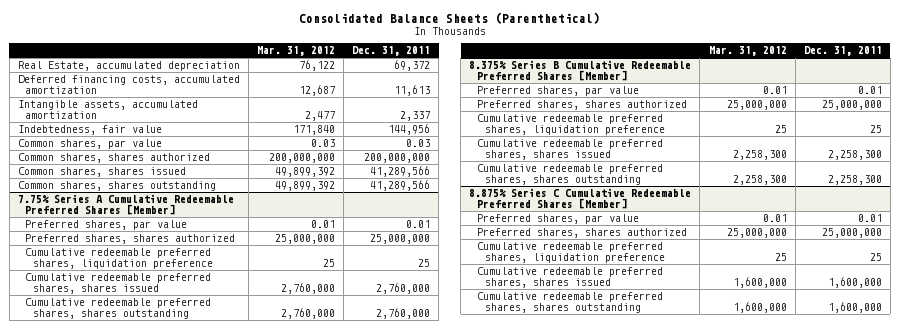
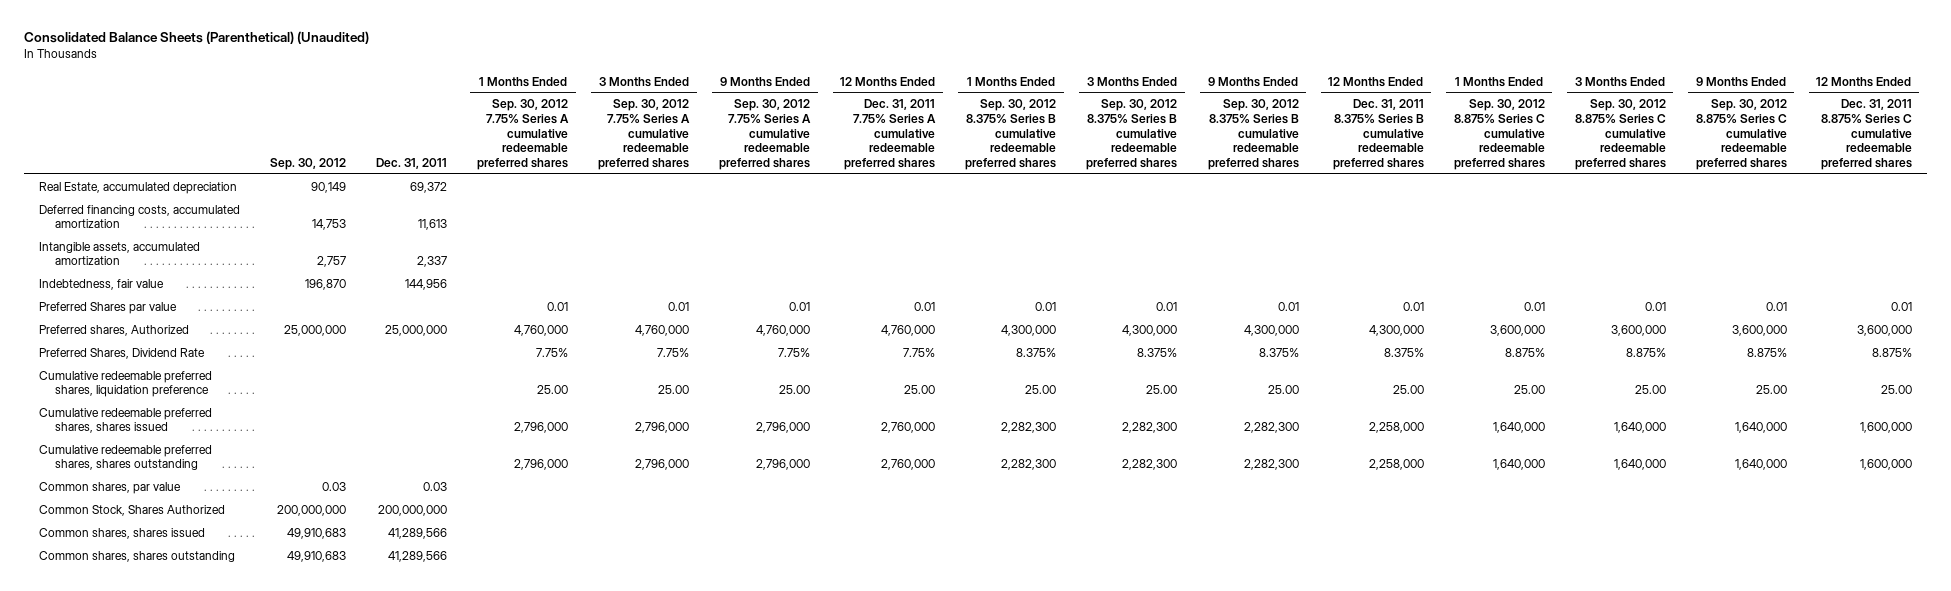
- Consolidated Balance Sheets (Parenthetical)
+ Consolidated Balance Sheets (Parenthetical) (Unaudited)
- | Mar. 31, 2012 | Dec. 31, 2011
+ | Sep. 30, 2012 | Dec. 31, 2011 | 1 Months Ended Sep. 30, 2012 7.75% Series A cumulative redeemable preferred shares | 3 Months Ended Sep. 30, 2012 7.75% Series A cumulative redeemable preferred shares | 9 Months Ended Sep. 30, 2012 7.75% Series A cumulative redeemable preferred shares | 12 Months Ended Dec. 31, 2011 7.75% Series A cumulative redeemable preferred shares | 1 Months Ended Sep. 30, 2012 8.375% Series B cumulative redeemable preferred shares | 3 Months Ended Sep. 30, 2012 8.375% Series B cumulative redeemable preferred shares | 9 Months Ended Sep. 30, 2012 8.375% Series B cumulative redeemable preferred shares | 12 Months Ended Dec. 31, 2011 8.375% Series B cumulative redeemable preferred shares | 1 Months Ended Sep. 30, 2012 8.875% Series C cumulative redeemable preferred shares | 3 Months Ended Sep. 30, 2012 8.875% Series C cumulative redeemable preferred shares | 9 Months Ended Sep. 30, 2012 8.875% Series C cumulative redeemable preferred shares | 12 Months Ended Dec. 31, 2011 8.875% Series C cumulative redeemable preferred shares
+ Preferred Shares par value | | | 0.01 | 0.01 | 0.01 | 0.01 | 0.01 | 0.01 | 0.01 | 0.01 | 0.01 | 0.01 | 0.01 | 0.01
+ Preferred shares, Authorized | 25,000,000 | 25,000,000 | 4,760,000 | 4,760,000 | 4,760,000 | 4,760,000 | 4,300,000 | 4,300,000 | 4,300,000 | 4,300,000 | 3,600,000 | 3,600,000 | 3,600,000 | 3,600,000
+ Preferred Shares, Dividend Rate | | | 7.75% | 7.75% | 7.75% | 7.75% | 8.375% | 8.375% | 8.375% | 8.375% | 8.875% | 8.875% | 8.875% | 8.875%
+ Cumulative redeemable preferred shares, liquidation preference | | | 25.00 | 25.00 | 25.00 | 25.00 | 25.00 | 25.00 | 25.00 | 25.00 | 25.00 | 25.00 | 25.00 | 25.00
+ Cumulative redeemable preferred shares, shares issued | | | 2,796,000 | 2,796,000 | 2,796,000 | 2,760,000 | 2,282,300 | 2,282,300 | 2,282,300 | 2,258,000 | 1,640,000 | 1,640,000 | 1,640,000 | 1,600,000
+ Cumulative redeemable preferred shares, shares outstanding | | | 2,796,000 | 2,796,000 | 2,796,000 | 2,760,000 | 2,282,300 | 2,282,300 | 2,282,300 | 2,258,000 | 1,640,000 | 1,640,000 | 1,640,000 | 1,600,000
- Common shares, shares authorized | 200,000,000 | 200,000,000
+ Common Stock, Shares Authorized | 200,000,000 | 200,000,000 | | | | | | | | | | | |
- 7.75% Series A Cumulative Redeemable Preferred Shares [Member]
- Preferred shares, par value | 0.01 | 0.01
- Preferred shares, shares authorized | 25,000,000 | 25,000,000
- Cumulative redeemable preferred shares, liquidation preference | 25 | 25
- Cumulative redeemable preferred shares, shares issued | 2,760,000 | 2,760,000
- Cumulative redeemable preferred shares, shares outstanding | 2,760,000 | 2,760,000
- 8.375% Series B Cumulative Redeemable Preferred Shares [Member]
- Preferred shares, par value | 0.01 | 0.01
- Preferred shares, shares authorized | 25,000,000 | 25,000,000
- Cumulative redeemable preferred shares, liquidation preference | 25 | 25
- Cumulative redeemable preferred shares, shares issued | 2,258,300 | 2,258,300
- Cumulative redeemable preferred shares, shares outstanding | 2,258,300 | 2,258,300
- 8.875% Series C Cumulative Redeemable Preferred Shares [Member]
- Preferred shares, par value | 0.01 | 0.01
- Preferred shares, shares authorized | 25,000,000 | 25,000,000
- Cumulative redeemable preferred shares, liquidation preference | 25 | 25
- Cumulative redeemable preferred shares, shares issued | 1,600,000 | 1,600,000
- Cumulative redeemable preferred shares, shares outstanding | 1,600,000 | 1,600,000

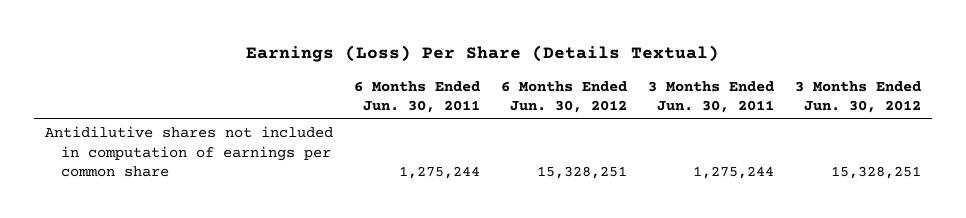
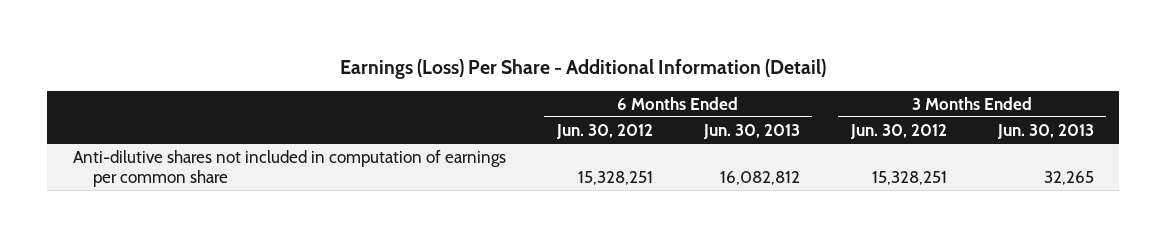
- Earnings (Loss) Per Share (Details Textual)
+ Earnings (Loss) Per Share - Additional Information (Detail)
- | 6 Months Ended Jun. 30, 2011 | 6 Months Ended Jun. 30, 2012 | 3 Months Ended Jun. 30, 2011 | 3 Months Ended Jun. 30, 2012
+ | 6 Months Ended Jun. 30, 2012 | 6 Months Ended Jun. 30, 2013 | 3 Months Ended Jun. 30, 2012 | 3 Months Ended Jun. 30, 2013
- Antidilutive shares not included in computation of earnings per common share | 1,275,244 | 15,328,251 | 1,275,244 | 15,328,251
+ Anti-dilutive shares not included in computation of earnings per common share | 15,328,251 | 16,082,812 | 15,328,251 | 32,265

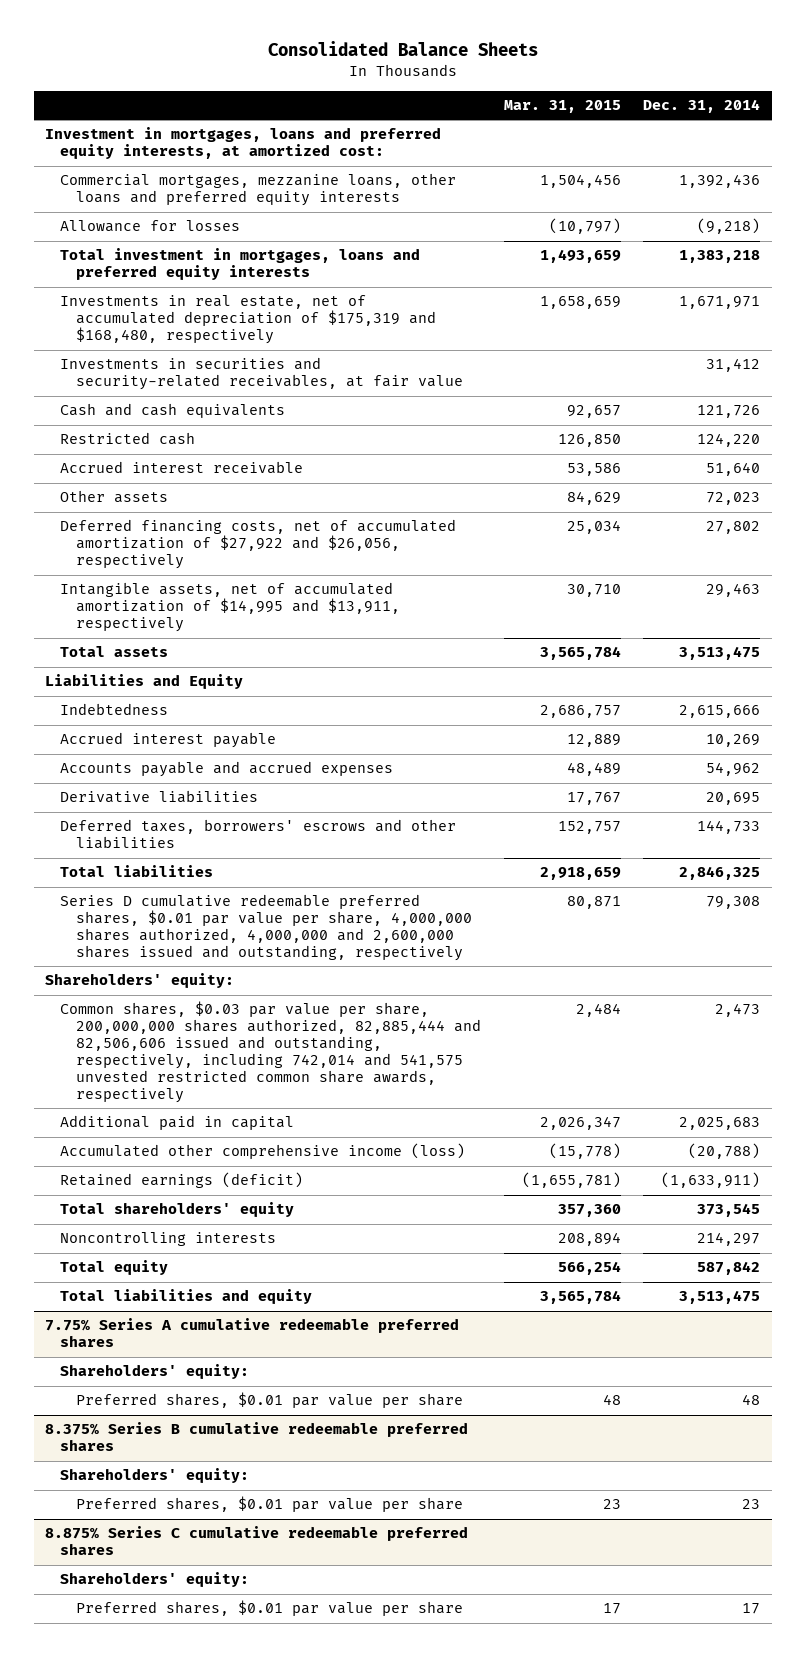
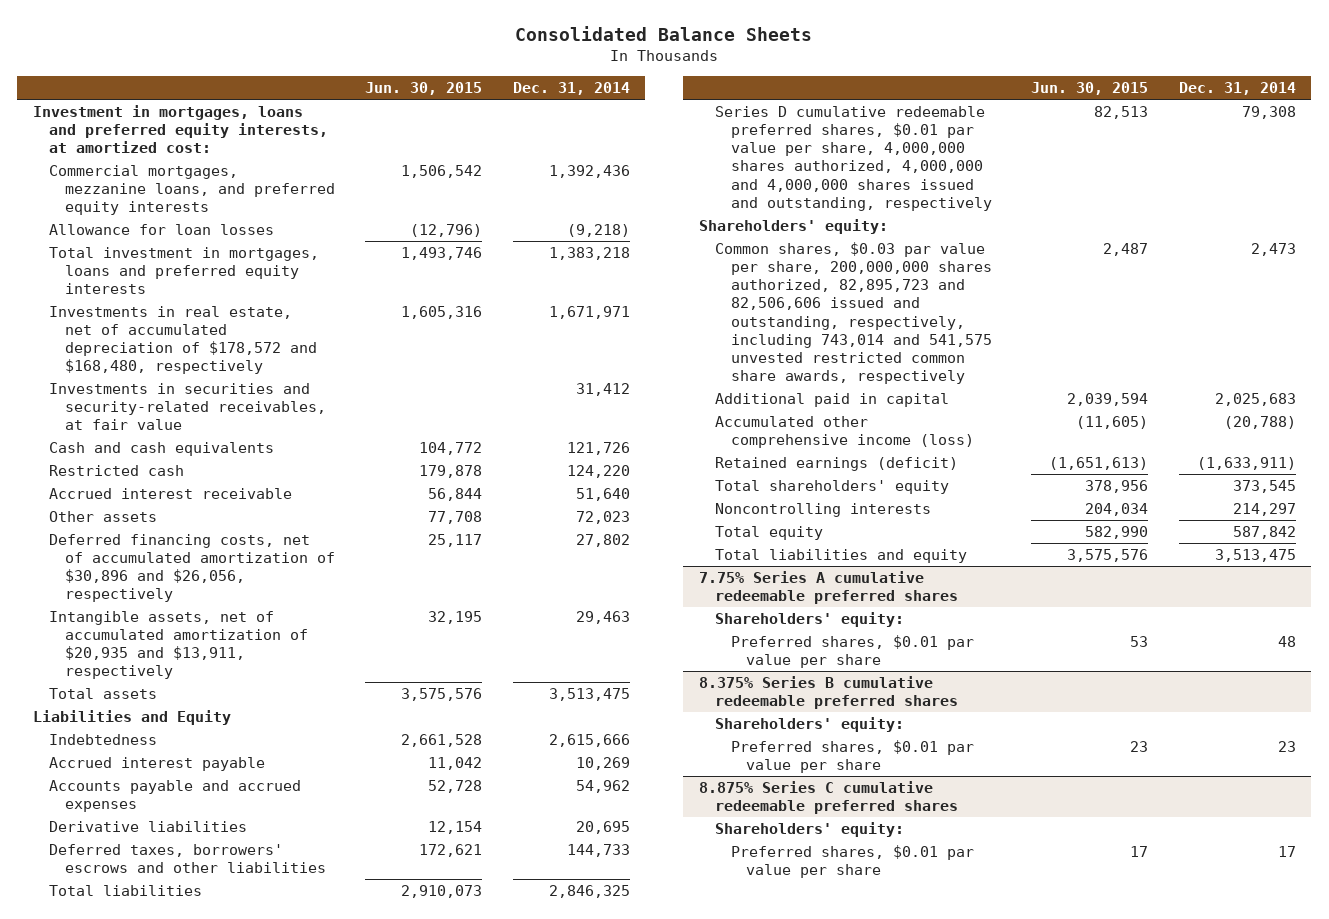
- | Mar. 31, 2015 | Dec. 31, 2014
+ | Jun. 30, 2015 | Dec. 31, 2014
- Commercial mortgages, mezzanine loans, other loans and preferred equity interests | 1,504,456 | 1,392,436
- Allowance for losses | (10,797) | (9,218)
+ Commercial mortgages, mezzanine loans, and preferred equity interests | 1,506,542 | 1,392,436
+ Allowance for loan losses | (12,796) | (9,218)
- Investments in real estate, net of accumulated depreciation of $175,319 and $168,480, respectively | 1,658,659 | 1,671,971
+ Investments in real estate, net of accumulated depreciation of $178,572 and $168,480, respectively | 1,605,316 | 1,671,971
- Deferred financing costs, net of accumulated amortization of $27,922 and $26,056, respectively | 25,034 | 27,802
- Intangible assets, net of accumulated amortization of $14,995 and $13,911, respectively | 30,710 | 29,463
+ Deferred financing costs, net of accumulated amortization of $30,896 and $26,056, respectively | 25,117 | 27,802
+ Intangible assets, net of accumulated amortization of $20,935 and $13,911, respectively | 32,195 | 29,463
- Series D cumulative redeemable preferred shares, $0.01 par value per share, 4,000,000 shares authorized, 4,000,000 and 2,600,000 shares issued and outstanding, respectively | 80,871 | 79,308
+ Series D cumulative redeemable preferred shares, $0.01 par value per share, 4,000,000 shares authorized, 4,000,000 and 4,000,000 shares issued and outstanding, respectively | 82,513 | 79,308
- Common shares, $0.03 par value per share, 200,000,000 shares authorized, 82,885,444 and 82,506,606 issued and outstanding, respectively, including 742,014 and 541,575 unvested restricted common share awards, respectively | 2,484 | 2,473
+ Common shares, $0.03 par value per share, 200,000,000 shares authorized, 82,895,723 and 82,506,606 issued and outstanding, respectively, including 743,014 and 541,575 unvested restricted common share awards, respectively | 2,487 | 2,473

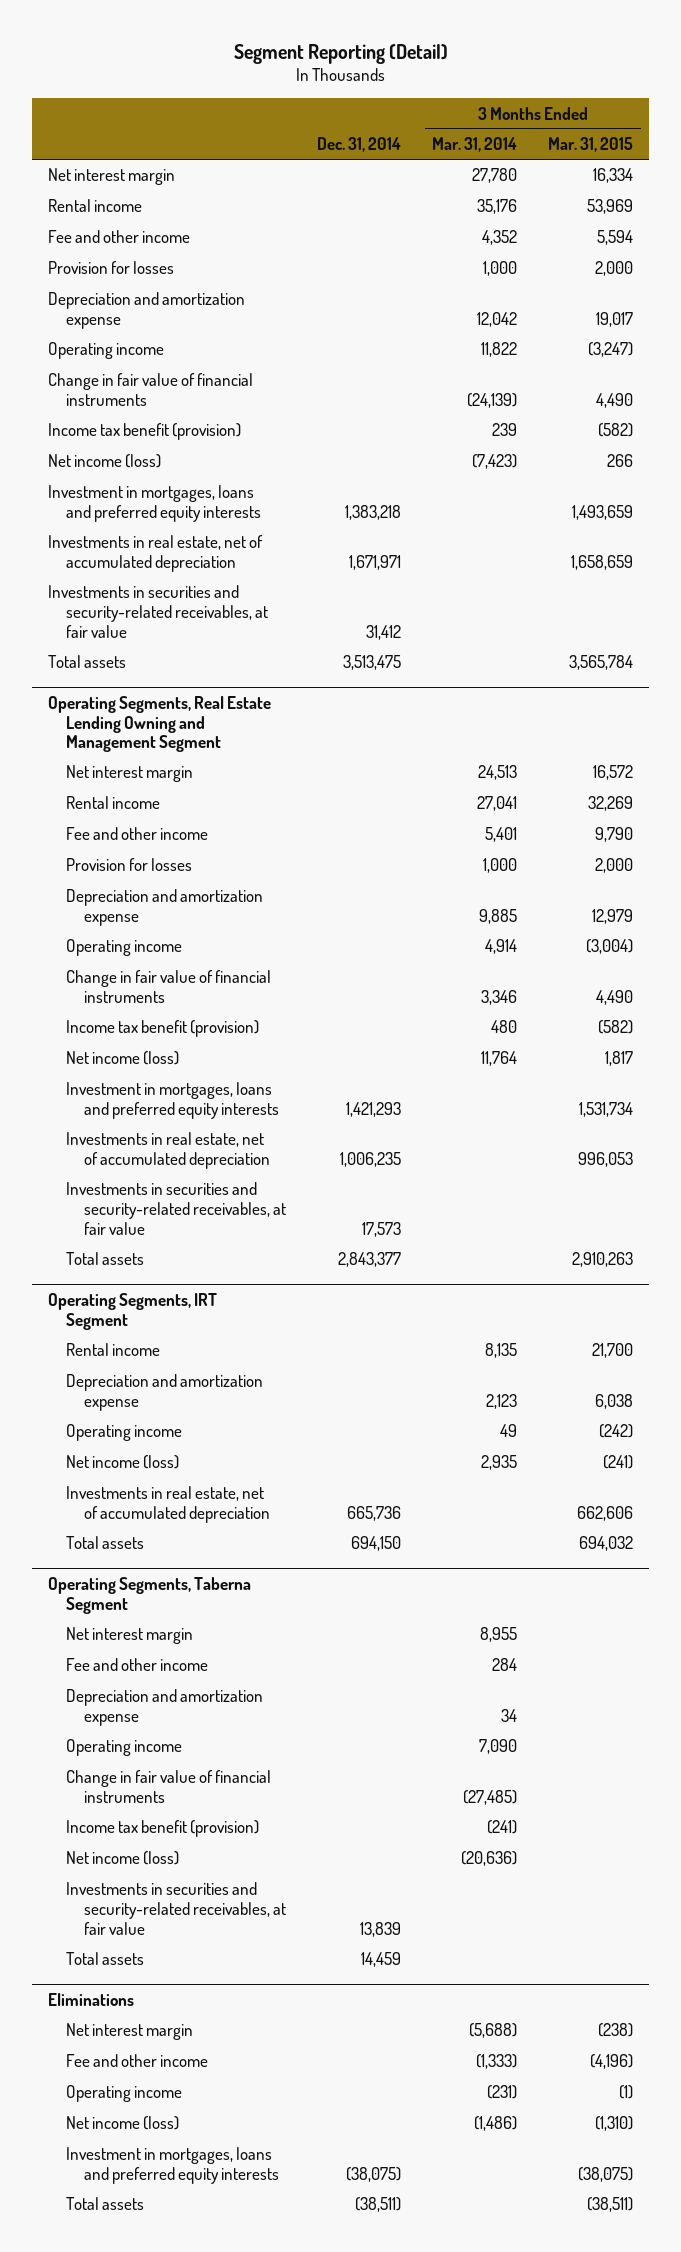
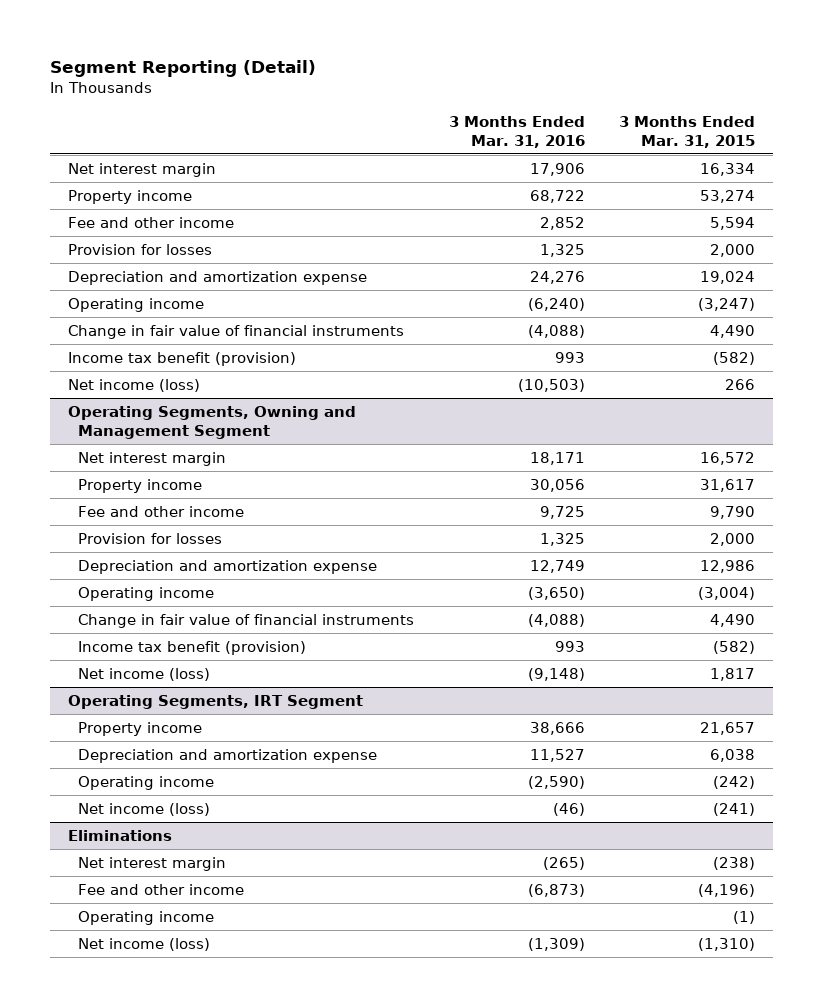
- | Dec. 31, 2014 | 3 Months Ended Mar. 31, 2014 | 3 Months Ended Mar. 31, 2015
+ | 3 Months Ended Mar. 31, 2016 | 3 Months Ended Mar. 31, 2015
- Rental income | | 35,176 | 53,969
+ Property income | 68,722 | 53,274
- Depreciation and amortization expense | | 12,042 | 19,017
+ Depreciation and amortization expense | 24,276 | 19,024
- Investment in mortgages, loans and preferred equity interests | 1,383,218 | | 1,493,659
- Investments in real estate, net of accumulated depreciation | 1,671,971 | | 1,658,659
- Investments in securities and security-related receivables, at fair value | 31,412 | |
- Total assets | 3,513,475 | | 3,565,784
- Operating Segments, Real Estate Lending Owning and Management Segment
+ Operating Segments, Owning and Management Segment
- Rental income | | 27,041 | 32,269
+ Property income | 30,056 | 31,617
- Depreciation and amortization expense | | 9,885 | 12,979
+ Depreciation and amortization expense | 12,749 | 12,986
- Investment in mortgages, loans and preferred equity interests | 1,421,293 | | 1,531,734
- Investments in real estate, net of accumulated depreciation | 1,006,235 | | 996,053
- Investments in securities and security-related receivables, at fair value | 17,573 | |
- Total assets | 2,843,377 | | 2,910,263
@ Operating Segments, IRT Segment
- Rental income | | 8,135 | 21,700
+ Property income | 38,666 | 21,657
- Investments in real estate, net of accumulated depreciation | 665,736 | | 662,606
- Total assets | 694,150 | | 694,032
- Operating Segments, Taberna Segment
- Net interest margin | | 8,955 |
- Fee and other income | | 284 |
- Depreciation and amortization expense | | 34 |
- Operating income | | 7,090 |
- Change in fair value of financial instruments | | (27,485) |
- Income tax benefit (provision) | | (241) |
- Net income (loss) | | (20,636) |
- Investments in securities and security-related receivables, at fair value | 13,839 | |
- Total assets | 14,459 | |
@ Eliminations
- Investment in mortgages, loans and preferred equity interests | (38,075) | | (38,075)
- Total assets | (38,511) | | (38,511)

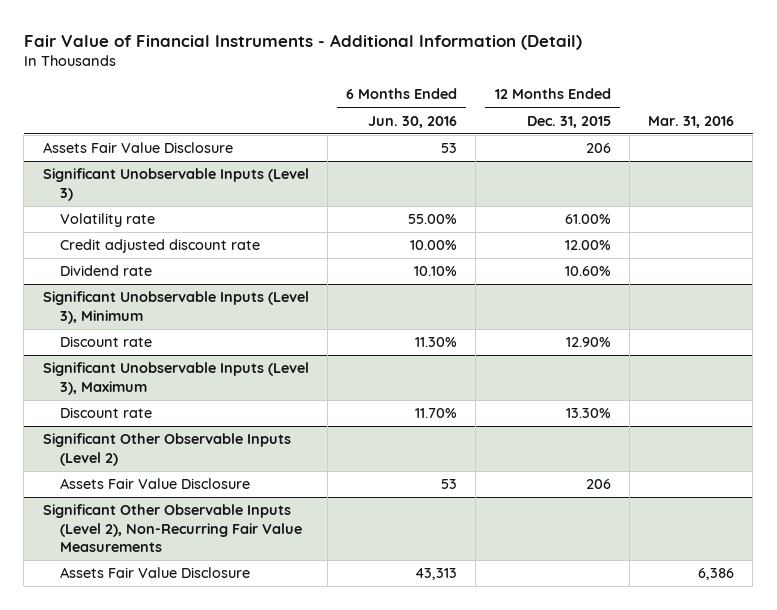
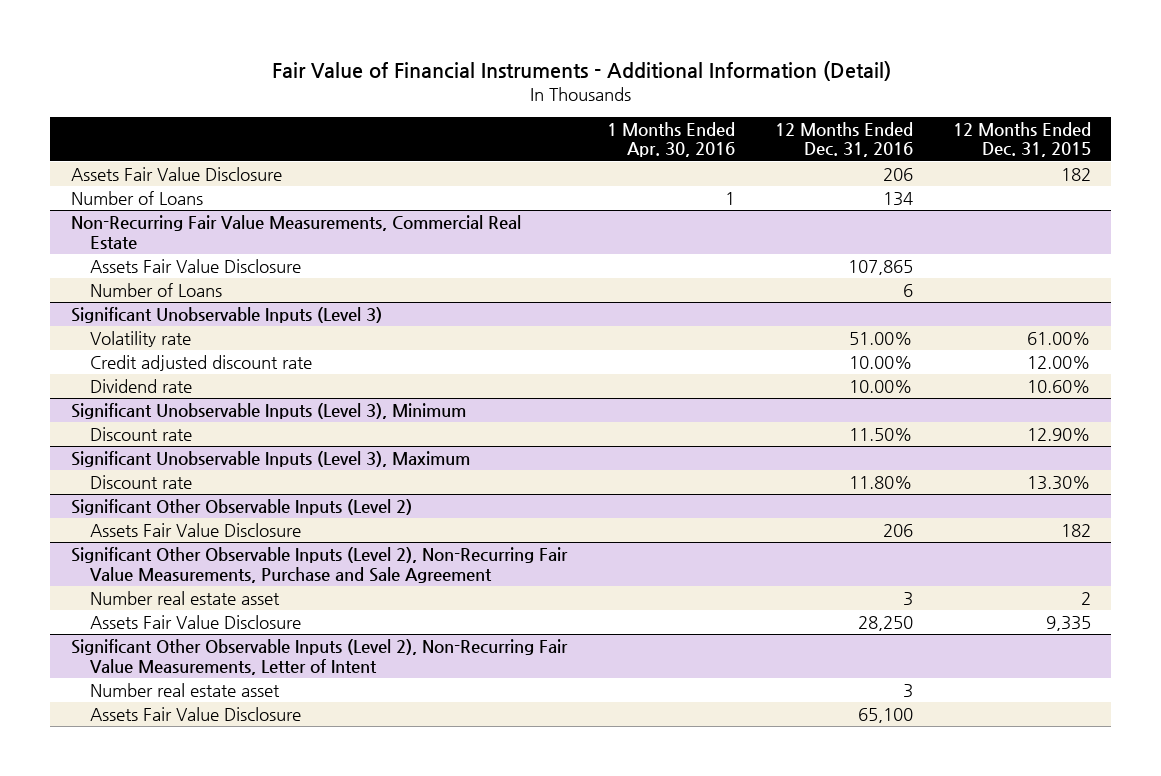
- | 6 Months Ended Jun. 30, 2016 | 12 Months Ended Dec. 31, 2015 | Mar. 31, 2016
+ | 1 Months Ended Apr. 30, 2016 | 12 Months Ended Dec. 31, 2016 | 12 Months Ended Dec. 31, 2015
- Assets Fair Value Disclosure | 53 | 206 |
+ Assets Fair Value Disclosure | | 206 | 182
+ Number of Loans | 1 | 134 |
+ Non-Recurring Fair Value Measurements, Commercial Real Estate
+ Assets Fair Value Disclosure | | 107,865 |
+ Number of Loans | | 6 |
@ Significant Other Observable Inputs (Level 2)
- Assets Fair Value Disclosure | 53 | 206 |
- Significant Other Observable Inputs (Level 2), Non-Recurring Fair Value Measurements
@ Significant Other Observable Inputs (Level 2)
+ Assets Fair Value Disclosure | | 206 | 182
+ Significant Other Observable Inputs (Level 2), Non-Recurring Fair Value Measurements, Purchase and Sale Agreement
+ Number real estate asset | | 3 | 2
+ Assets Fair Value Disclosure | | 28,250 | 9,335
+ Significant Other Observable Inputs (Level 2), Non-Recurring Fair Value Measurements, Letter of Intent
+ Number real estate asset | | 3 |

